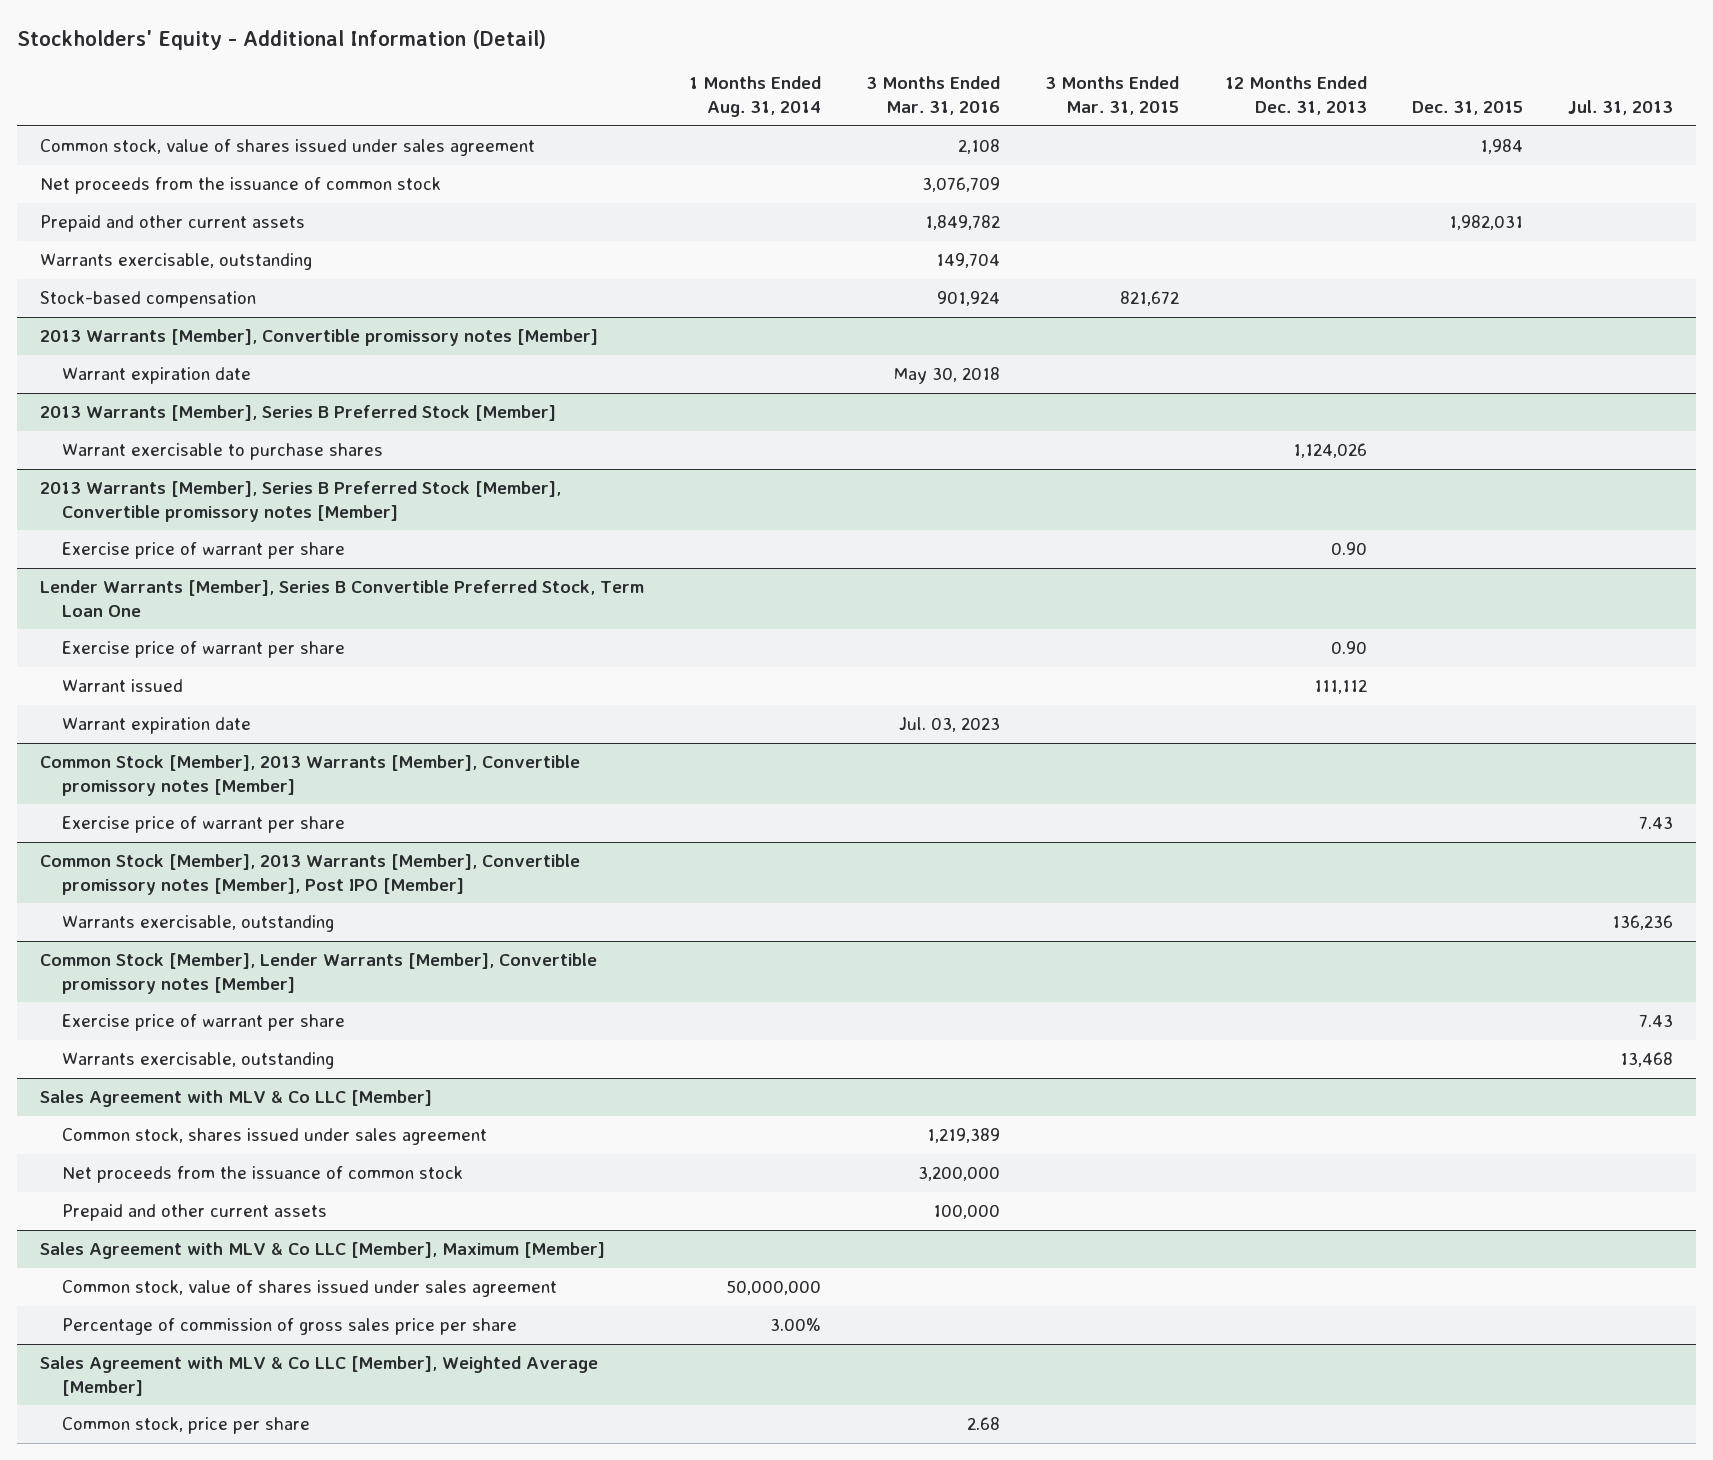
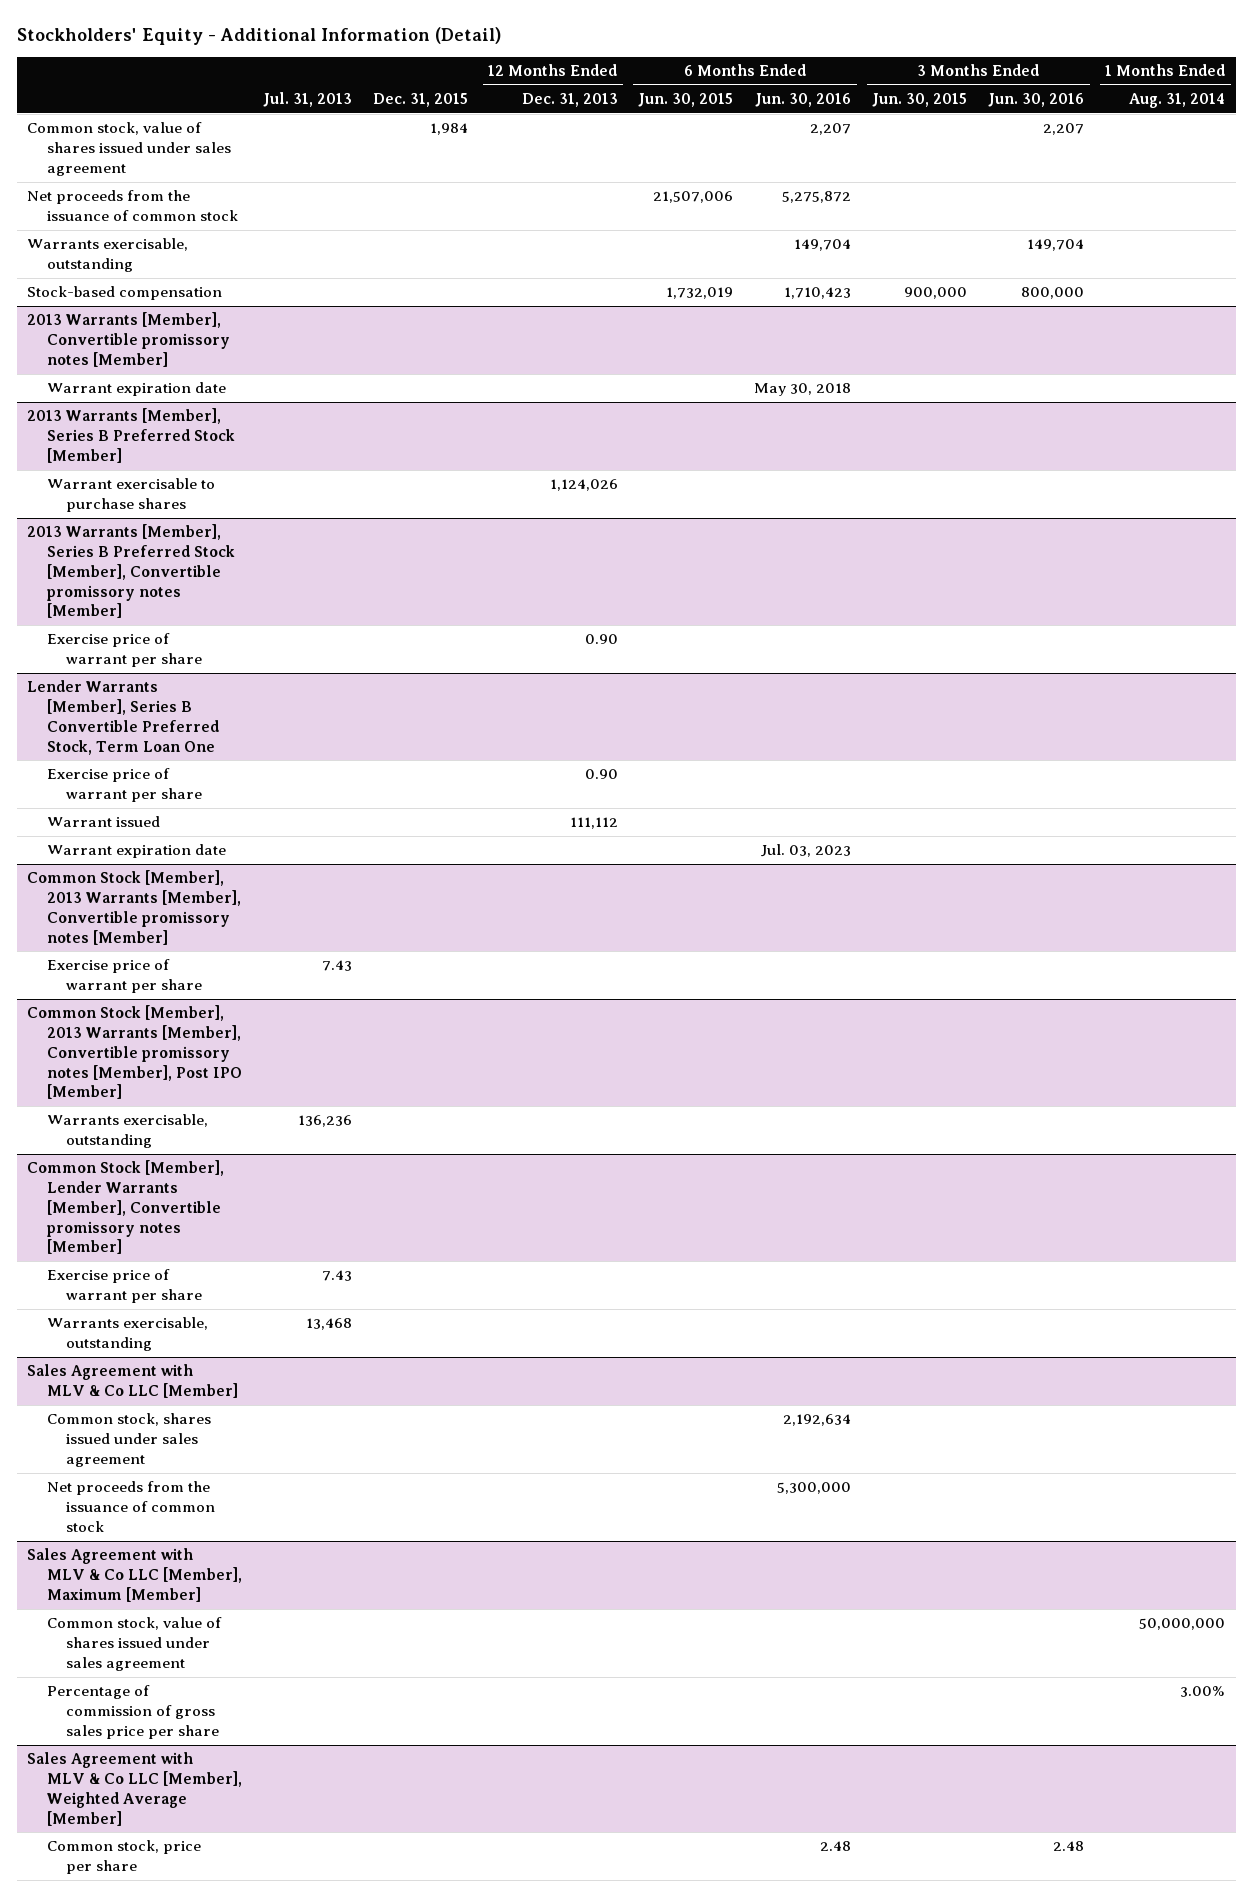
- | 1 Months Ended Aug. 31, 2014 | 3 Months Ended Mar. 31, 2016 | 3 Months Ended Mar. 31, 2015 | 12 Months Ended Dec. 31, 2013 | Dec. 31, 2015 | Jul. 31, 2013
+ | Jul. 31, 2013 | Dec. 31, 2015 | 12 Months Ended Dec. 31, 2013 | 6 Months Ended Jun. 30, 2015 | 6 Months Ended Jun. 30, 2016 | 3 Months Ended Jun. 30, 2015 | 3 Months Ended Jun. 30, 2016 | 1 Months Ended Aug. 31, 2014
- Prepaid and other current assets | | 1,849,782 | | | 1,982,031 |
@ Sales Agreement with MLV & Co LLC [Member]
- Prepaid and other current assets | | 100,000 | | | |

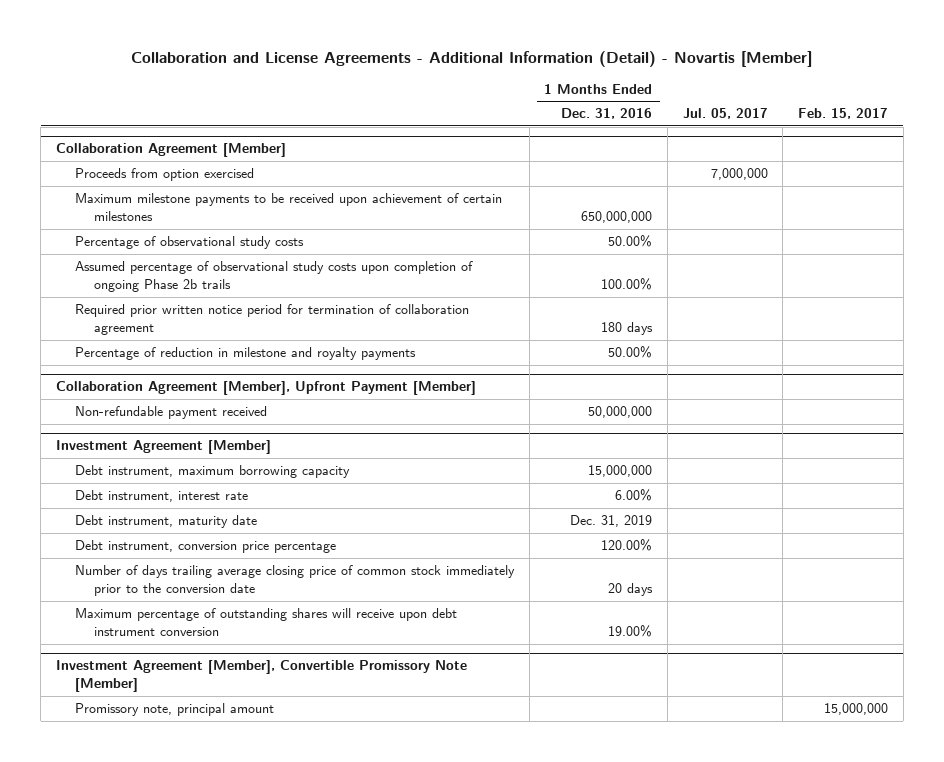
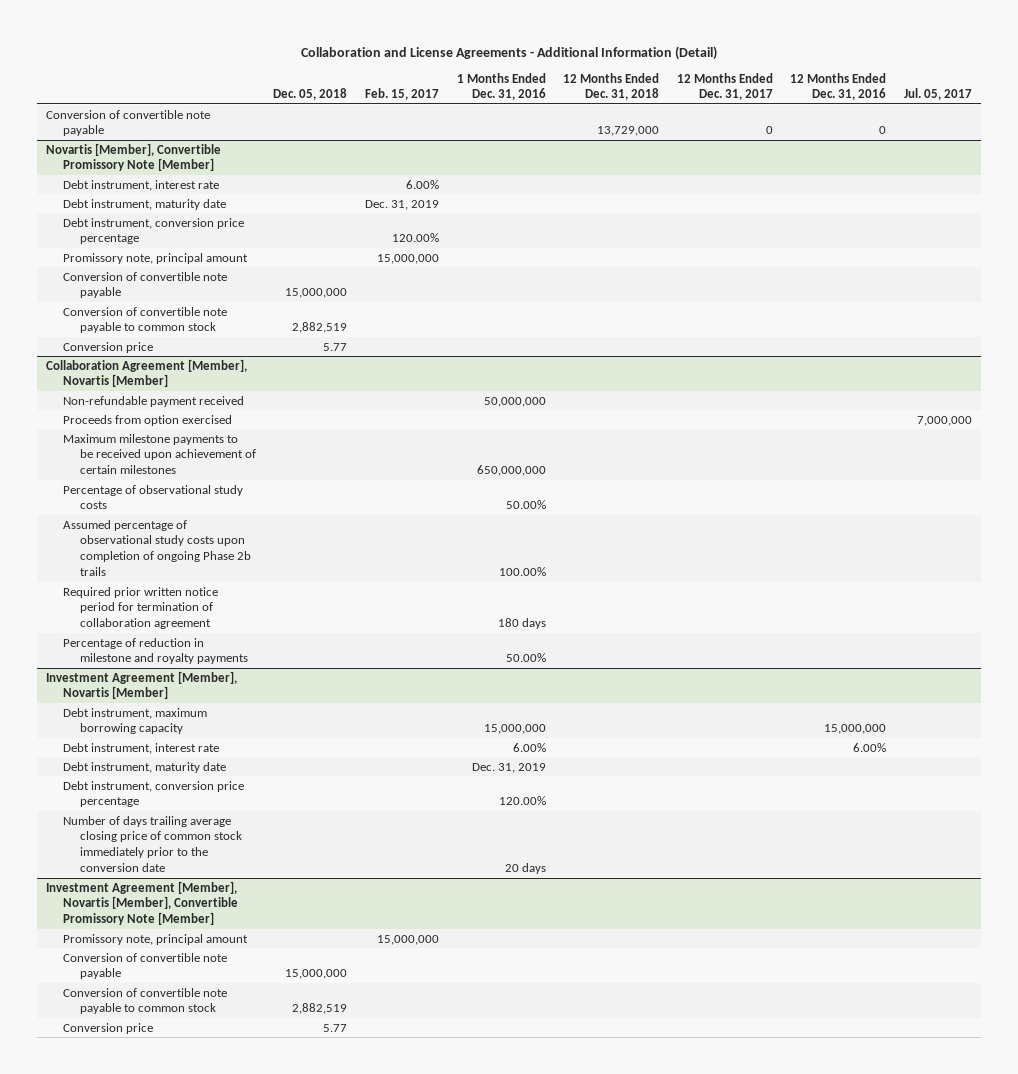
- Collaboration and License Agreements - Additional Information (Detail) - Novartis [Member]
+ Collaboration and License Agreements - Additional Information (Detail)
- | 1 Months Ended Dec. 31, 2016 | Jul. 05, 2017 | Feb. 15, 2017
+ | Dec. 05, 2018 | Feb. 15, 2017 | 1 Months Ended Dec. 31, 2016 | 12 Months Ended Dec. 31, 2018 | 12 Months Ended Dec. 31, 2017 | 12 Months Ended Dec. 31, 2016 | Jul. 05, 2017
- Collaboration Agreement [Member]
+ Conversion of convertible note payable | | | | 13,729,000 | 0 | 0 |
+ Novartis [Member], Convertible Promissory Note [Member]
+ Debt instrument, interest rate | | 6.00% | | | | |
+ Debt instrument, maturity date | | Dec. 31, 2019 | | | | |
+ Debt instrument, conversion price percentage | | 120.00% | | | | |
+ Promissory note, principal amount | | 15,000,000 | | | | |
+ Conversion of convertible note payable | 15,000,000 | | | | | |
+ Conversion of convertible note payable to common stock | 2,882,519 | | | | | |
+ Conversion price | 5.77 | | | | | |
+ Collaboration Agreement [Member], Novartis [Member]
+ Non-refundable payment received | | | 50,000,000 | | | |
- Collaboration Agreement [Member], Upfront Payment [Member]
- Non-refundable payment received | 50,000,000 | |
- Investment Agreement [Member]
+ Investment Agreement [Member], Novartis [Member]
- Maximum percentage of outstanding shares will receive upon debt instrument conversion | 19.00% | |
- Investment Agreement [Member], Convertible Promissory Note [Member]
+ Investment Agreement [Member], Novartis [Member], Convertible Promissory Note [Member]
+ Conversion of convertible note payable | 15,000,000 | | | | | |
+ Conversion of convertible note payable to common stock | 2,882,519 | | | | | |
+ Conversion price | 5.77 | | | | | |

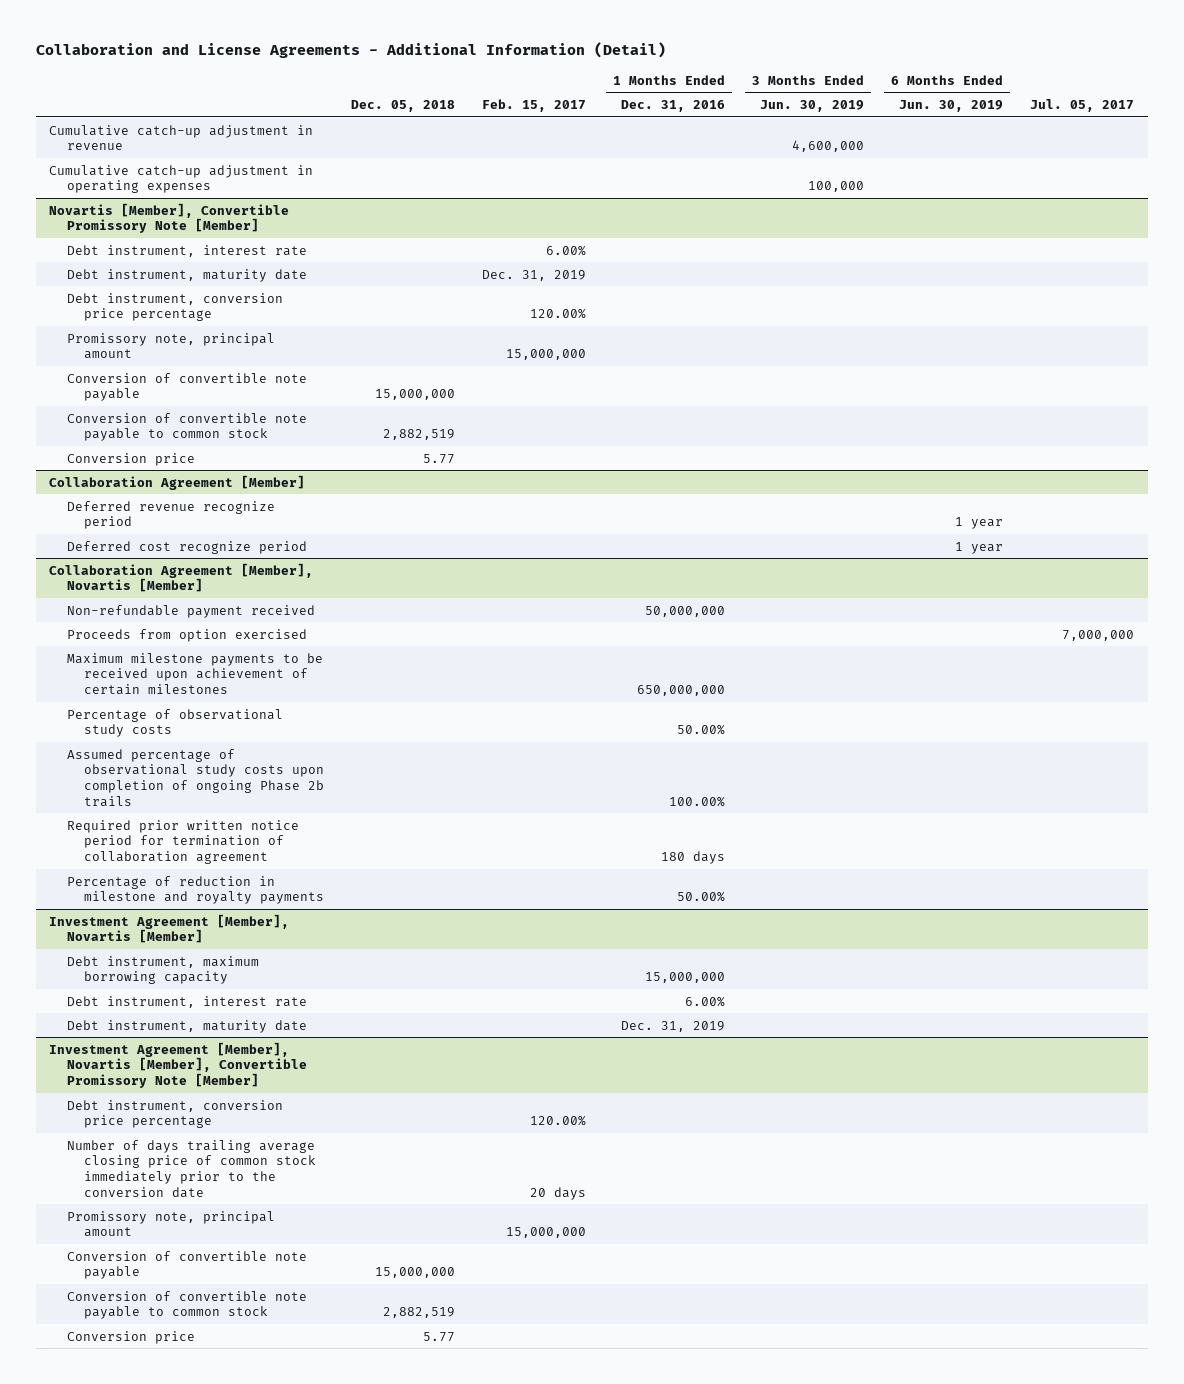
- | Dec. 05, 2018 | Feb. 15, 2017 | 1 Months Ended Dec. 31, 2016 | 12 Months Ended Dec. 31, 2018 | 12 Months Ended Dec. 31, 2017 | 12 Months Ended Dec. 31, 2016 | Jul. 05, 2017
+ | Dec. 05, 2018 | Feb. 15, 2017 | 1 Months Ended Dec. 31, 2016 | 3 Months Ended Jun. 30, 2019 | 6 Months Ended Jun. 30, 2019 | Jul. 05, 2017
- Conversion of convertible note payable | | | | 13,729,000 | 0 | 0 |
+ Cumulative catch-up adjustment in revenue | | | | 4,600,000 | |
+ Cumulative catch-up adjustment in operating expenses | | | | 100,000 | |
+ Collaboration Agreement [Member]
+ Deferred revenue recognize period | | | | | 1 year |
+ Deferred cost recognize period | | | | | 1 year |
@ Investment Agreement [Member], Novartis [Member]
- Debt instrument, conversion price percentage | | | 120.00% | | | |
- Number of days trailing average closing price of common stock immediately prior to the conversion date | | | 20 days | | | |
@ Investment Agreement [Member], Novartis [Member], Convertible Promissory Note [Member]
+ Debt instrument, conversion price percentage | | 120.00% | | | |
+ Number of days trailing average closing price of common stock immediately prior to the conversion date | | 20 days | | | |

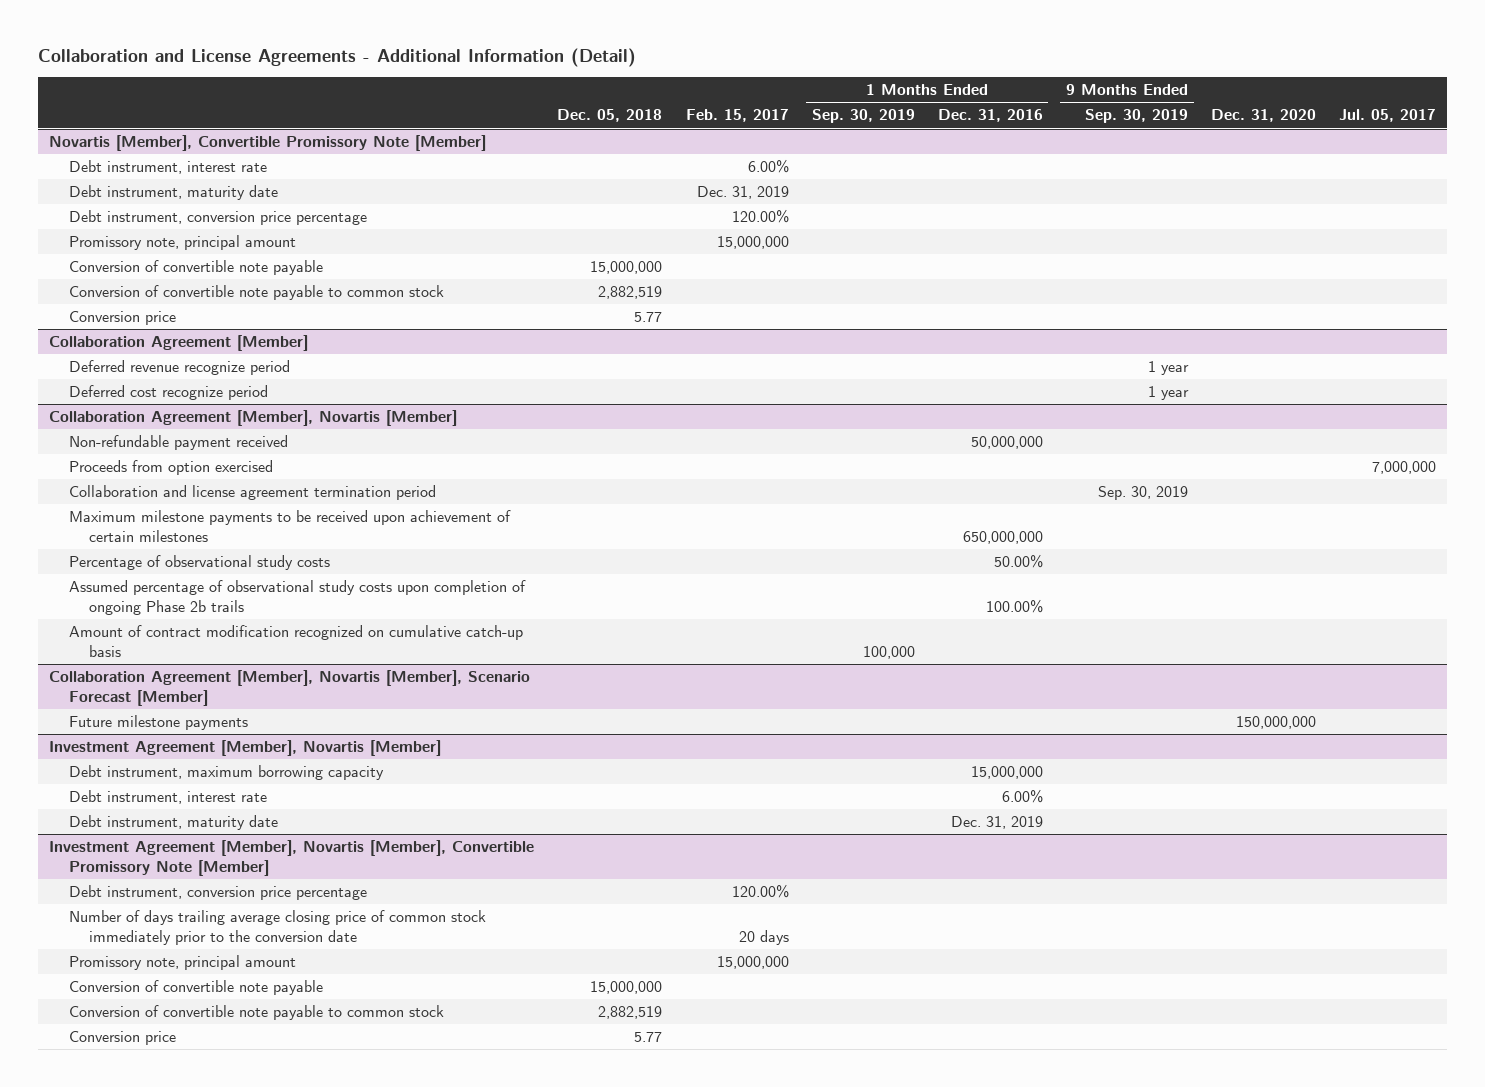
- | Dec. 05, 2018 | Feb. 15, 2017 | 1 Months Ended Dec. 31, 2016 | 3 Months Ended Jun. 30, 2019 | 6 Months Ended Jun. 30, 2019 | Jul. 05, 2017
+ | Dec. 05, 2018 | Feb. 15, 2017 | 1 Months Ended Sep. 30, 2019 | 1 Months Ended Dec. 31, 2016 | 9 Months Ended Sep. 30, 2019 | Dec. 31, 2020 | Jul. 05, 2017
- Cumulative catch-up adjustment in revenue | | | | 4,600,000 | |
- Cumulative catch-up adjustment in operating expenses | | | | 100,000 | |
@ Collaboration Agreement [Member], Novartis [Member]
+ Collaboration and license agreement termination period | | | | | Sep. 30, 2019 | |
- Required prior written notice period for termination of collaboration agreement | | | 180 days | | |
- Percentage of reduction in milestone and royalty payments | | | 50.00% | | |
+ Amount of contract modification recognized on cumulative catch-up basis | | | 100,000 | | | |
+ Collaboration Agreement [Member], Novartis [Member], Scenario Forecast [Member]
+ Future milestone payments | | | | | | 150,000,000 |

